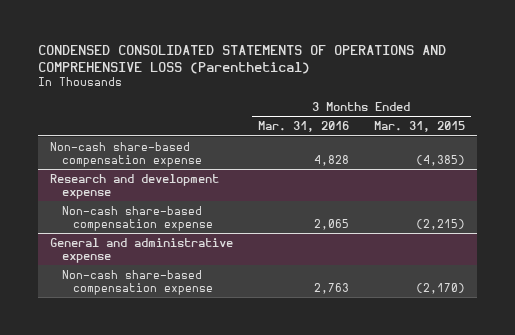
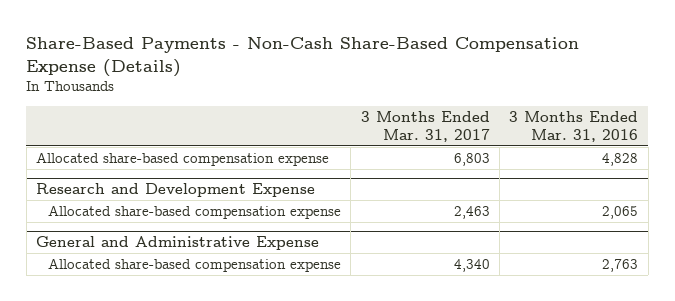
- CONDENSED CONSOLIDATED STATEMENTS OF OPERATIONS AND COMPREHENSIVE LOSS (Parenthetical)
+ Share-Based Payments - Non-Cash Share-Based Compensation Expense (Details)
- | 3 Months Ended Mar. 31, 2016 | 3 Months Ended Mar. 31, 2015
+ | 3 Months Ended Mar. 31, 2017 | 3 Months Ended Mar. 31, 2016
- Non-cash share-based compensation expense | 4,828 | (4,385)
- Research and development expense
- Non-cash share-based compensation expense | 2,065 | (2,215)
- General and administrative expense
- Non-cash share-based compensation expense | 2,763 | (2,170)
+ Allocated share-based compensation expense | 6,803 | 4,828
+ Research and Development Expense
+ Allocated share-based compensation expense | 2,463 | 2,065
+ General and Administrative Expense
+ Allocated share-based compensation expense | 4,340 | 2,763

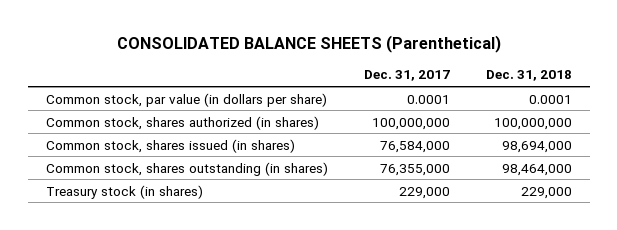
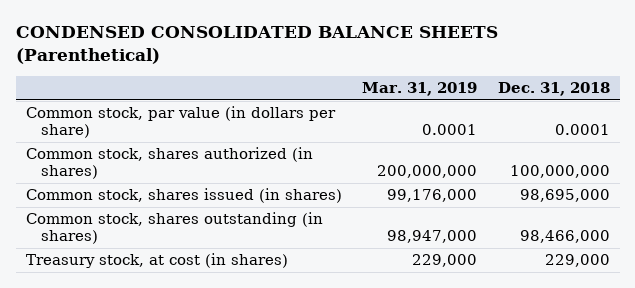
- CONSOLIDATED BALANCE SHEETS (Parenthetical)
+ CONDENSED CONSOLIDATED BALANCE SHEETS (Parenthetical)
- | Dec. 31, 2017 | Dec. 31, 2018
+ | Mar. 31, 2019 | Dec. 31, 2018
- Common stock, shares issued (in shares) | 76,584,000 | 98,694,000
- Common stock, shares outstanding (in shares) | 76,355,000 | 98,464,000
- Treasury stock (in shares) | 229,000 | 229,000
+ Common stock, shares issued (in shares) | 99,176,000 | 98,695,000
+ Common stock, shares outstanding (in shares) | 98,947,000 | 98,466,000
+ Treasury stock, at cost (in shares) | 229,000 | 229,000

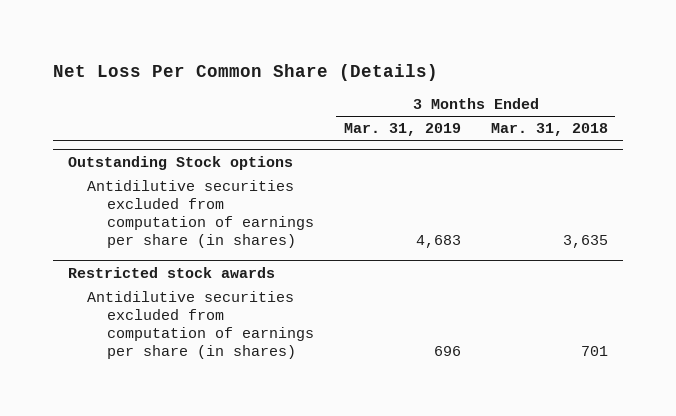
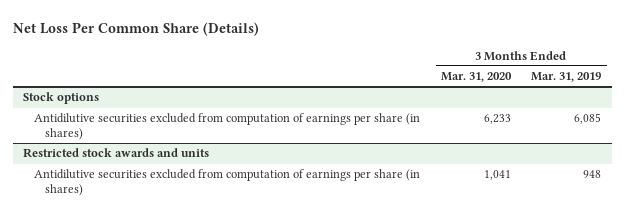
- | 3 Months Ended Mar. 31, 2019 | 3 Months Ended Mar. 31, 2018
+ | 3 Months Ended Mar. 31, 2020 | 3 Months Ended Mar. 31, 2019
- Outstanding Stock options
- Antidilutive securities excluded from computation of earnings per share (in shares) | 4,683 | 3,635
- Restricted stock awards
- Antidilutive securities excluded from computation of earnings per share (in shares) | 696 | 701
+ Stock options
+ Antidilutive securities excluded from computation of earnings per share (in shares) | 6,233 | 6,085
+ Restricted stock awards and units
+ Antidilutive securities excluded from computation of earnings per share (in shares) | 1,041 | 948

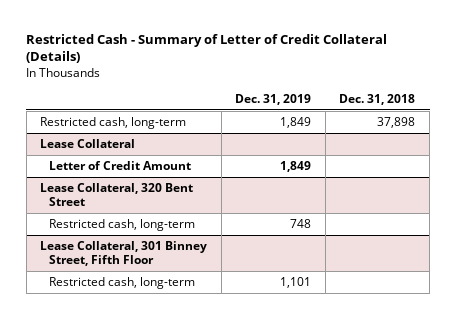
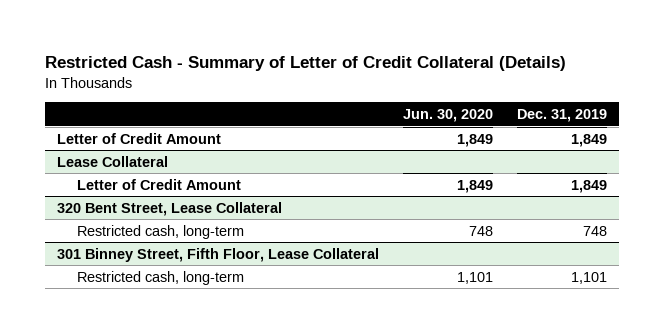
- | Dec. 31, 2019 | Dec. 31, 2018
+ | Jun. 30, 2020 | Dec. 31, 2019
- Restricted cash, long-term | 1,849 | 37,898
+ Letter of Credit Amount | 1,849 | 1,849
- Lease Collateral, 320 Bent Street
+ 320 Bent Street, Lease Collateral
- Lease Collateral, 301 Binney Street, Fifth Floor
+ 301 Binney Street, Fifth Floor, Lease Collateral

